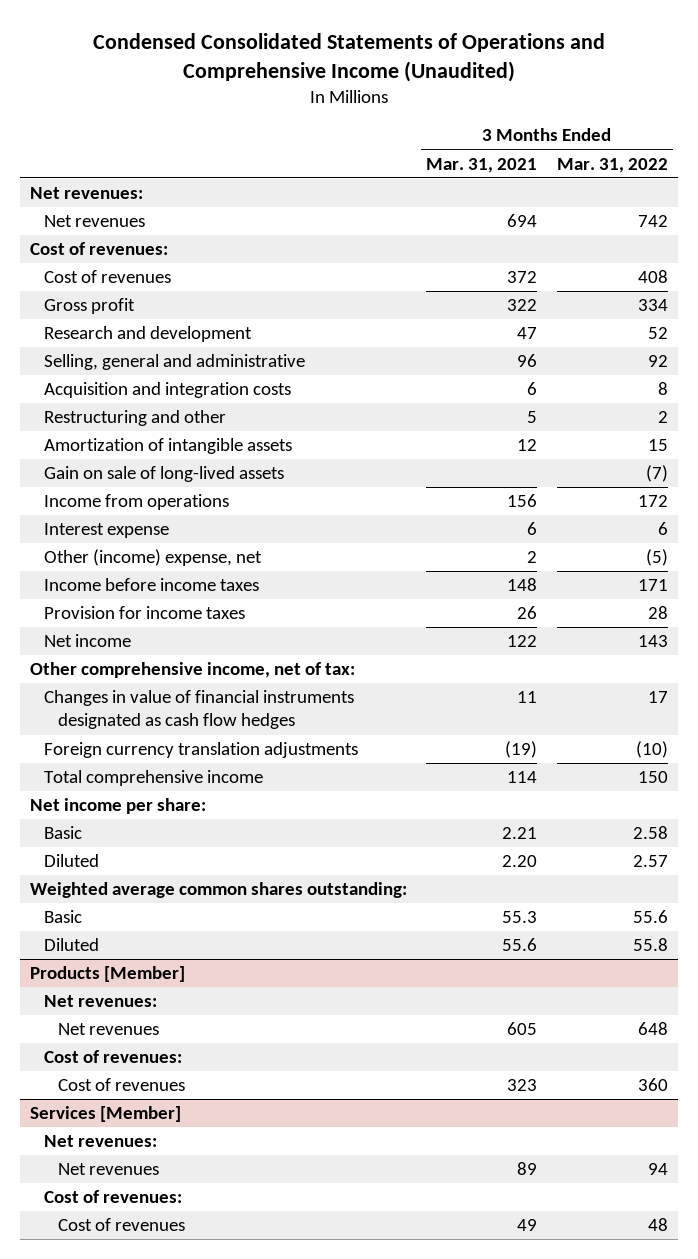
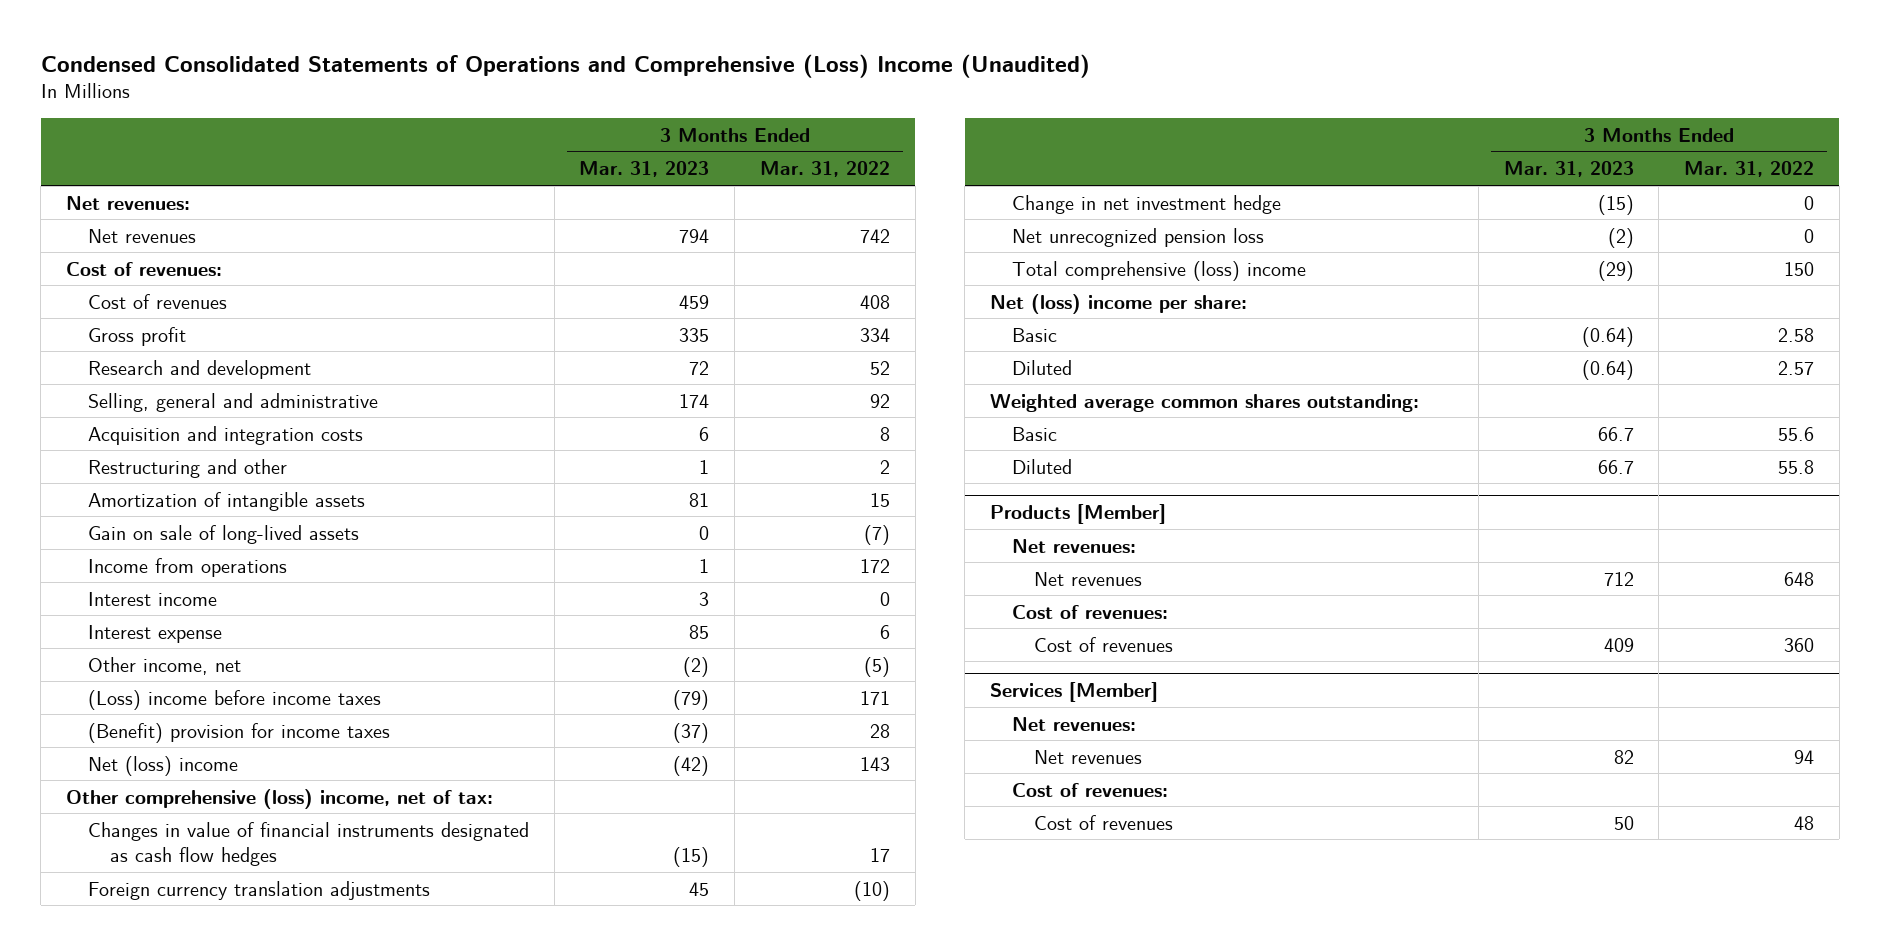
- Condensed Consolidated Statements of Operations and Comprehensive Income (Unaudited)
+ Condensed Consolidated Statements of Operations and Comprehensive (Loss) Income (Unaudited)
- | 3 Months Ended Mar. 31, 2021 | 3 Months Ended Mar. 31, 2022
+ | 3 Months Ended Mar. 31, 2023 | 3 Months Ended Mar. 31, 2022
+ Interest income | 3 | 0
- Other (income) expense, net | 2 | (5)
- Income before income taxes | 148 | 171
- Provision for income taxes | 26 | 28
- Net income | 122 | 143
- Other comprehensive income, net of tax:
+ Other income, net | (2) | (5)
+ (Loss) income before income taxes | (79) | 171
+ (Benefit) provision for income taxes | (37) | 28
+ Net (loss) income | (42) | 143
+ Other comprehensive (loss) income, net of tax:
- Total comprehensive income | 114 | 150
- Net income per share:
+ Change in net investment hedge | (15) | 0
+ Net unrecognized pension loss | (2) | 0
+ Total comprehensive (loss) income | (29) | 150
+ Net (loss) income per share:

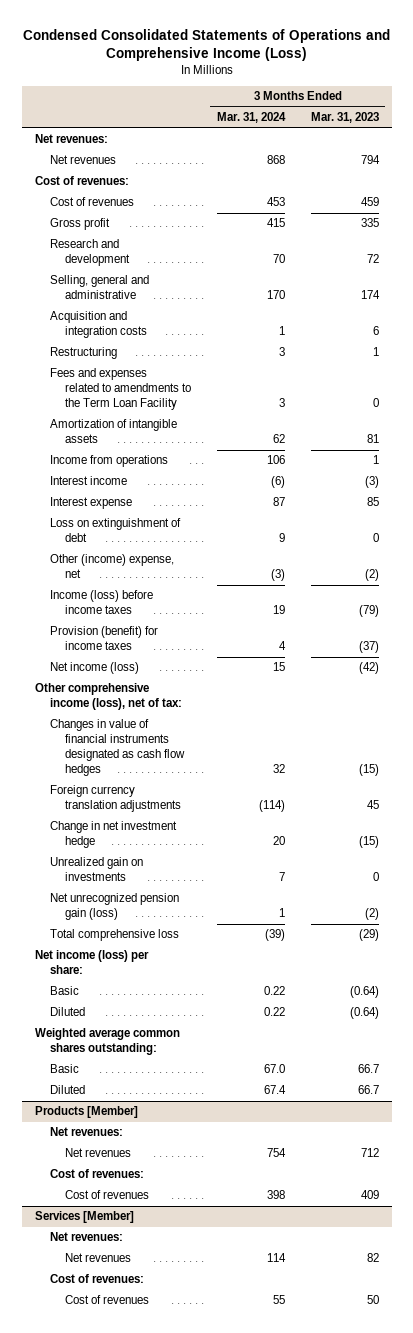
- Condensed Consolidated Statements of Operations and Comprehensive (Loss) Income (Unaudited)
+ Condensed Consolidated Statements of Operations and Comprehensive Income (Loss)
- | 3 Months Ended Mar. 31, 2023 | 3 Months Ended Mar. 31, 2022
+ | 3 Months Ended Mar. 31, 2024 | 3 Months Ended Mar. 31, 2023
- Restructuring and other | 1 | 2
+ Restructuring | 3 | 1
+ Fees and expenses related to amendments to the Term Loan Facility | 3 | 0
- Gain on sale of long-lived assets | 0 | (7)
- Interest income | 3 | 0
+ Interest income | (6) | (3)
- Other income, net | (2) | (5)
- (Loss) income before income taxes | (79) | 171
- (Benefit) provision for income taxes | (37) | 28
- Net (loss) income | (42) | 143
- Other comprehensive (loss) income, net of tax:
+ Loss on extinguishment of debt | 9 | 0
+ Other (income) expense, net | (3) | (2)
+ Income (loss) before income taxes | 19 | (79)
+ Provision (benefit) for income taxes | 4 | (37)
+ Net income (loss) | 15 | (42)
+ Other comprehensive income (loss), net of tax:
- Net unrecognized pension loss | (2) | 0
- Total comprehensive (loss) income | (29) | 150
- Net (loss) income per share:
+ Unrealized gain on investments | 7 | 0
+ Net unrecognized pension gain (loss) | 1 | (2)
+ Total comprehensive loss | (39) | (29)
+ Net income (loss) per share:

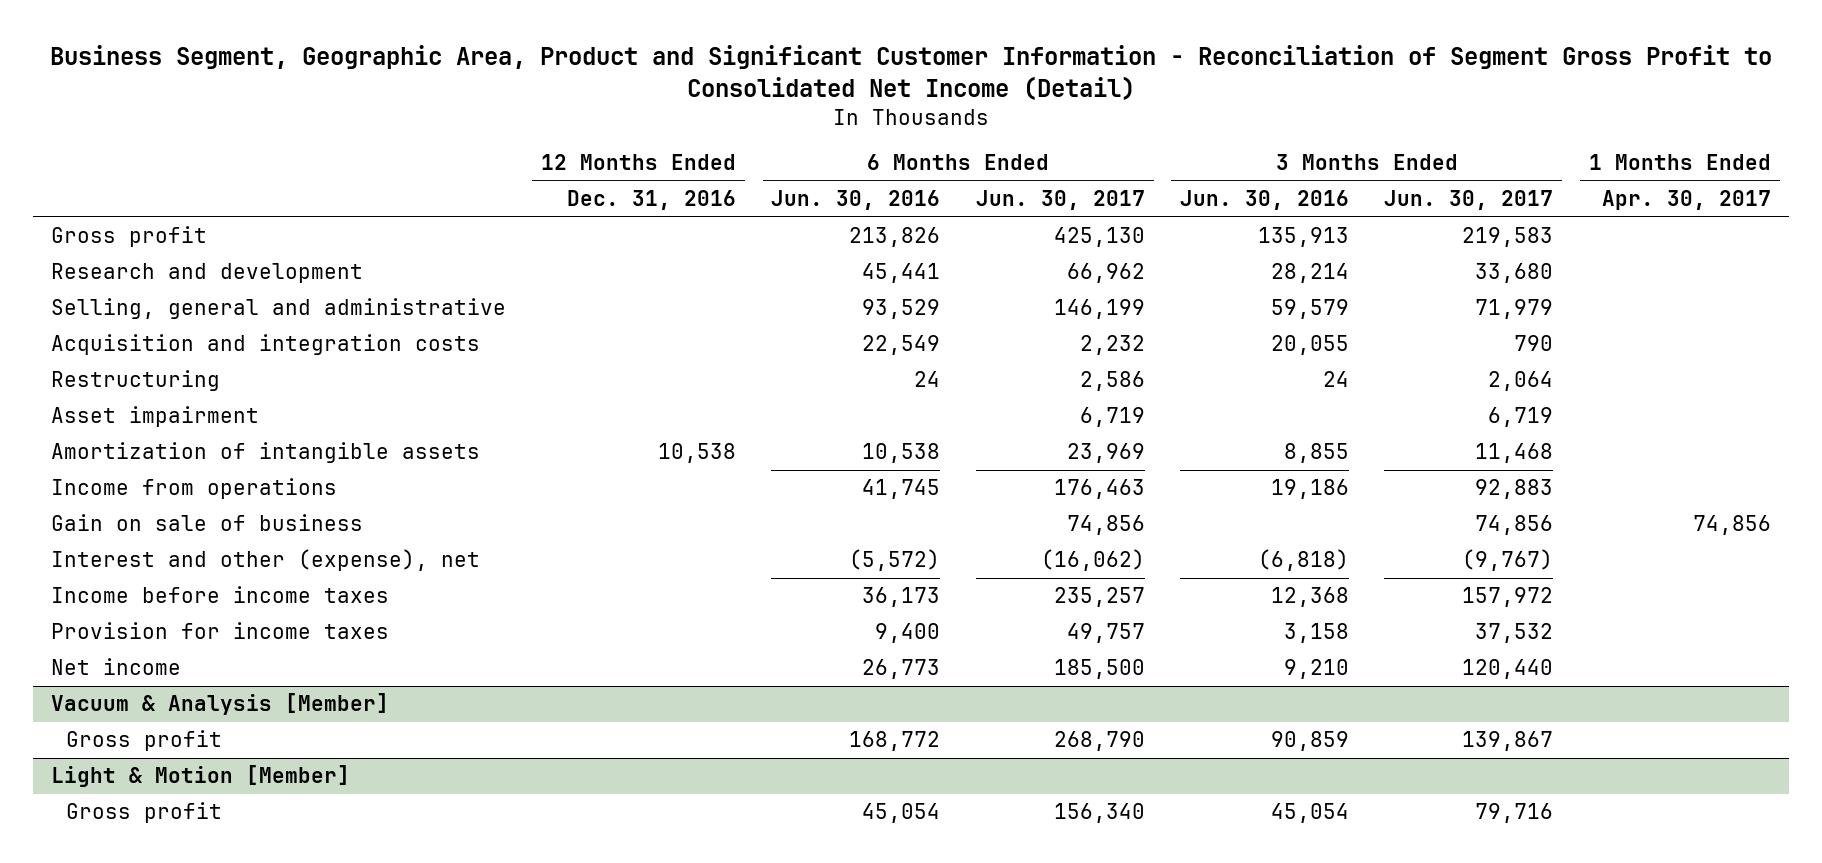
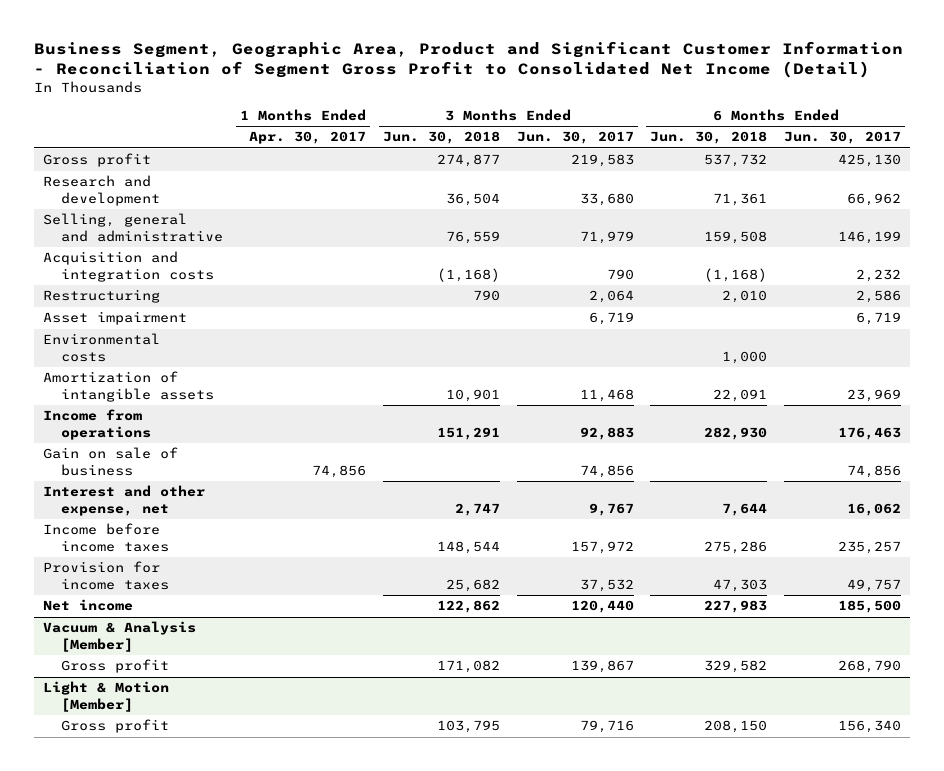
- | 12 Months Ended Dec. 31, 2016 | 6 Months Ended Jun. 30, 2016 | 6 Months Ended Jun. 30, 2017 | 3 Months Ended Jun. 30, 2016 | 3 Months Ended Jun. 30, 2017 | 1 Months Ended Apr. 30, 2017
+ | 1 Months Ended Apr. 30, 2017 | 3 Months Ended Jun. 30, 2018 | 3 Months Ended Jun. 30, 2017 | 6 Months Ended Jun. 30, 2018 | 6 Months Ended Jun. 30, 2017
+ Environmental costs | | | | 1,000 |
- Interest and other (expense), net | | (5,572) | (16,062) | (6,818) | (9,767) |
+ Interest and other expense, net | | 2,747 | 9,767 | 7,644 | 16,062

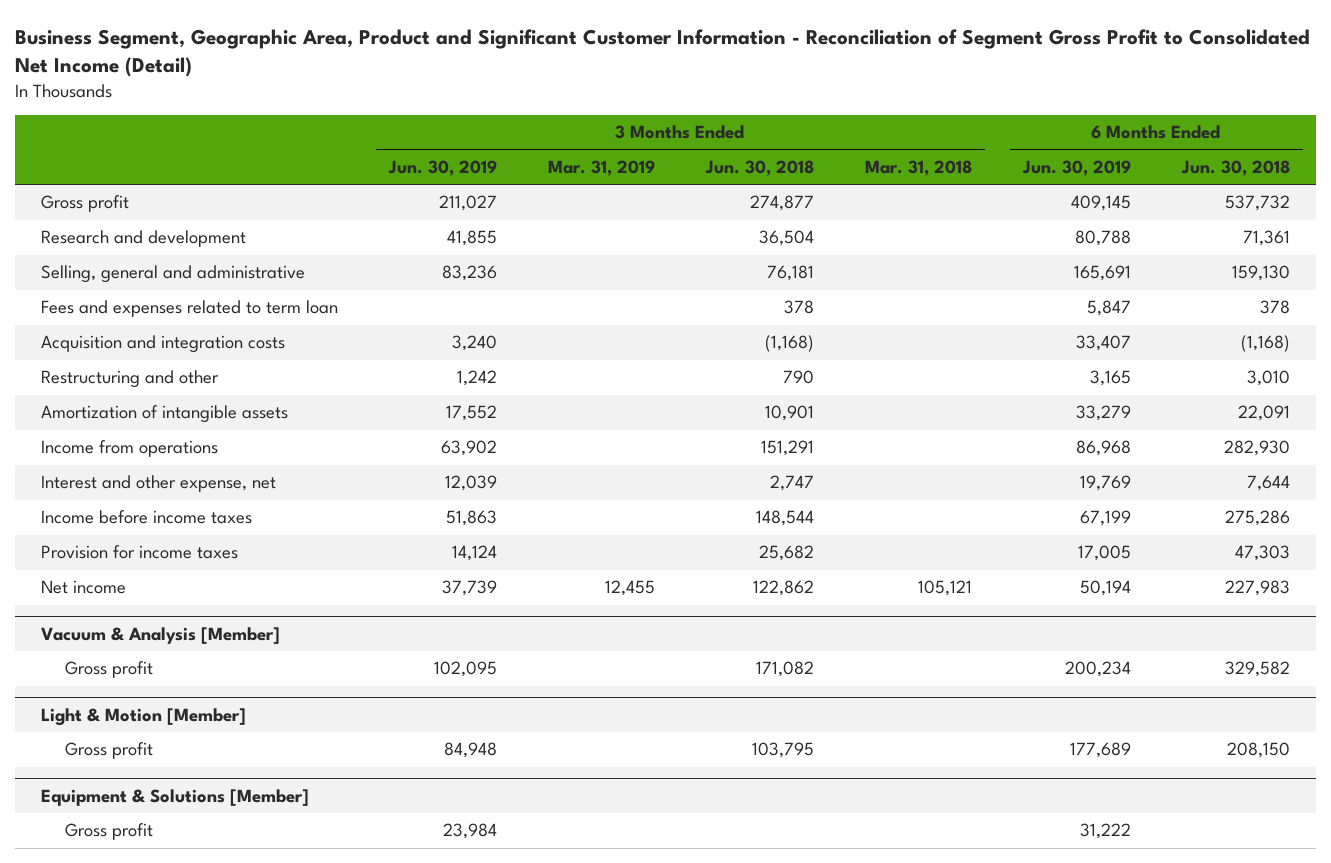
- | 1 Months Ended Apr. 30, 2017 | 3 Months Ended Jun. 30, 2018 | 3 Months Ended Jun. 30, 2017 | 6 Months Ended Jun. 30, 2018 | 6 Months Ended Jun. 30, 2017
+ | 3 Months Ended Jun. 30, 2019 | 3 Months Ended Mar. 31, 2019 | 3 Months Ended Jun. 30, 2018 | 3 Months Ended Mar. 31, 2018 | 6 Months Ended Jun. 30, 2019 | 6 Months Ended Jun. 30, 2018
- Selling, general and administrative | | 76,559 | 71,979 | 159,508 | 146,199
+ Selling, general and administrative | 83,236 | | 76,181 | | 165,691 | 159,130
+ Fees and expenses related to term loan | | | 378 | | 5,847 | 378
- Restructuring | | 790 | 2,064 | 2,010 | 2,586
- Asset impairment | | | 6,719 | | 6,719
- Environmental costs | | | | 1,000 |
+ Restructuring and other | 1,242 | | 790 | | 3,165 | 3,010
- Gain on sale of business | 74,856 | | 74,856 | | 74,856
+ Equipment & Solutions [Member]
+ Gross profit | 23,984 | | | | 31,222 |

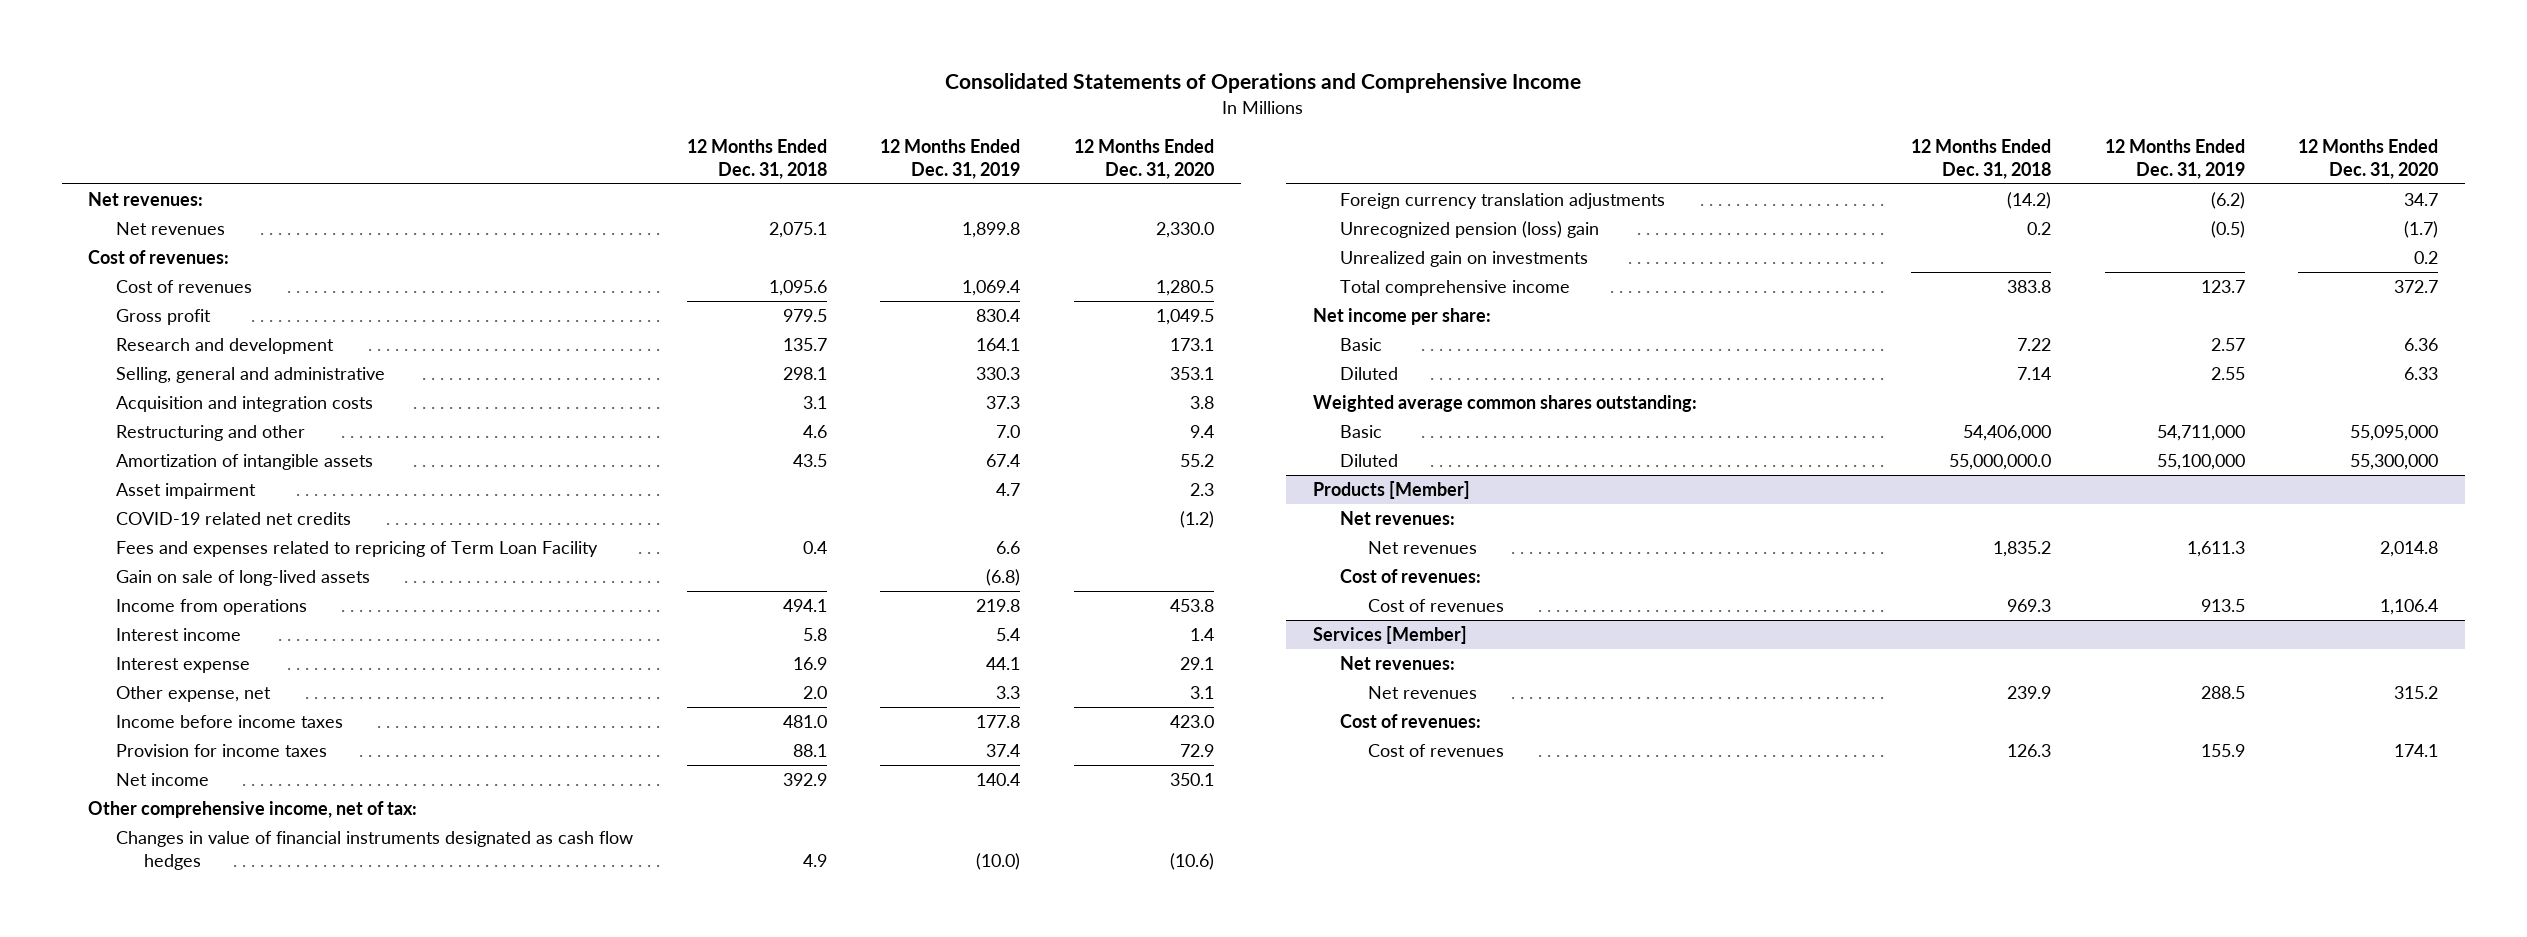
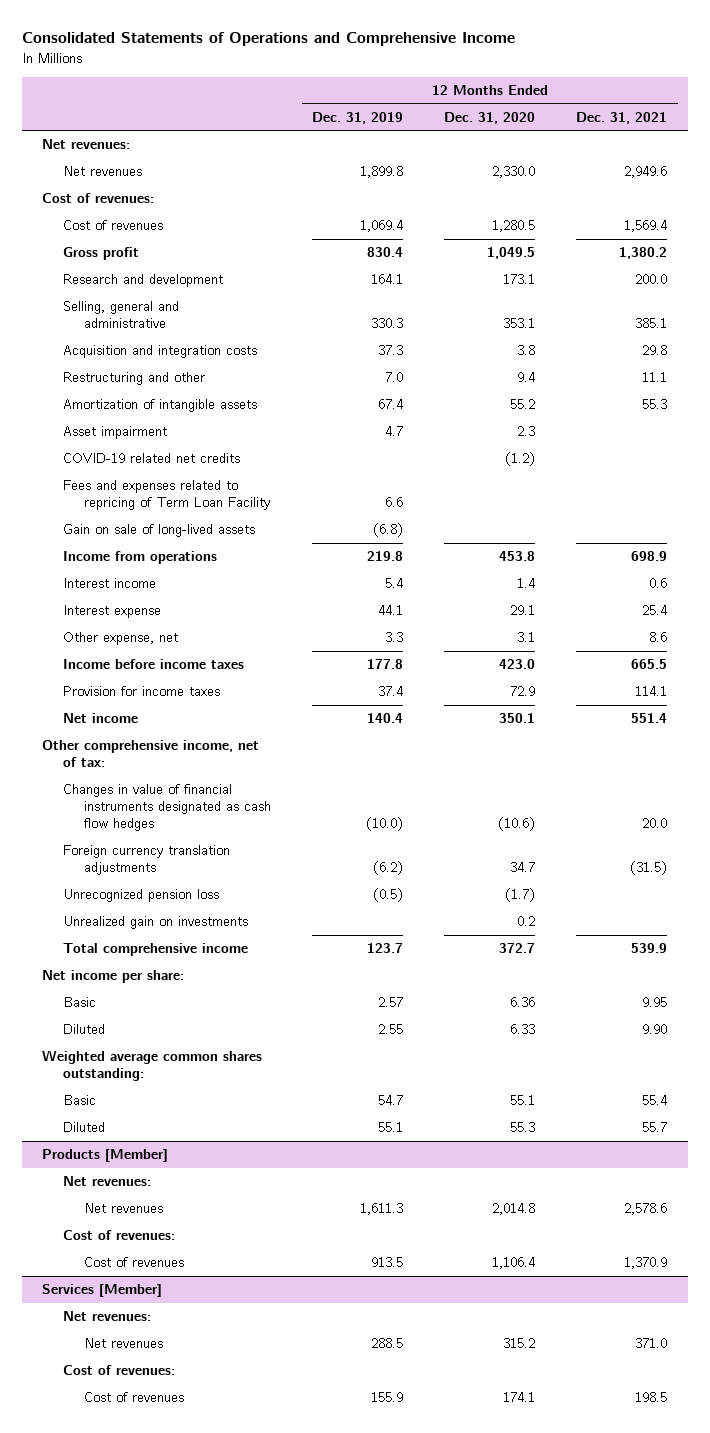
- | 12 Months Ended Dec. 31, 2018 | 12 Months Ended Dec. 31, 2019 | 12 Months Ended Dec. 31, 2020
+ | 12 Months Ended Dec. 31, 2019 | 12 Months Ended Dec. 31, 2020 | 12 Months Ended Dec. 31, 2021
- Unrecognized pension (loss) gain | 0.2 | (0.5) | (1.7)
+ Unrecognized pension loss | (0.5) | (1.7) |
- Basic | 54,406,000 | 54,711,000 | 55,095,000
- Diluted | 55,000,000.0 | 55,100,000 | 55,300,000
+ Basic | 54.7 | 55.1 | 55.4
+ Diluted | 55.1 | 55.3 | 55.7

